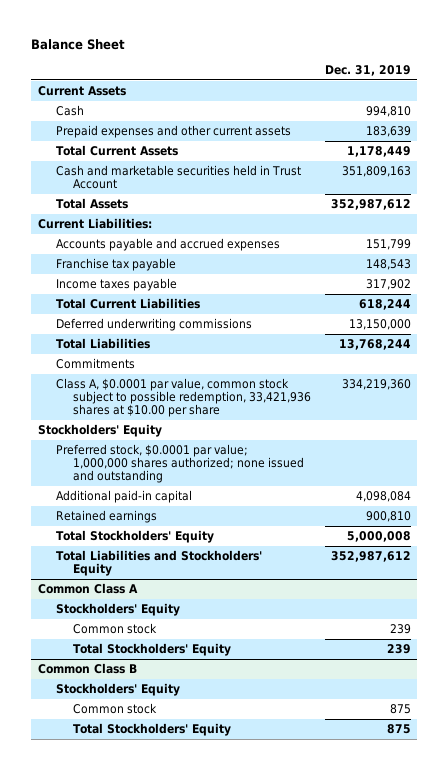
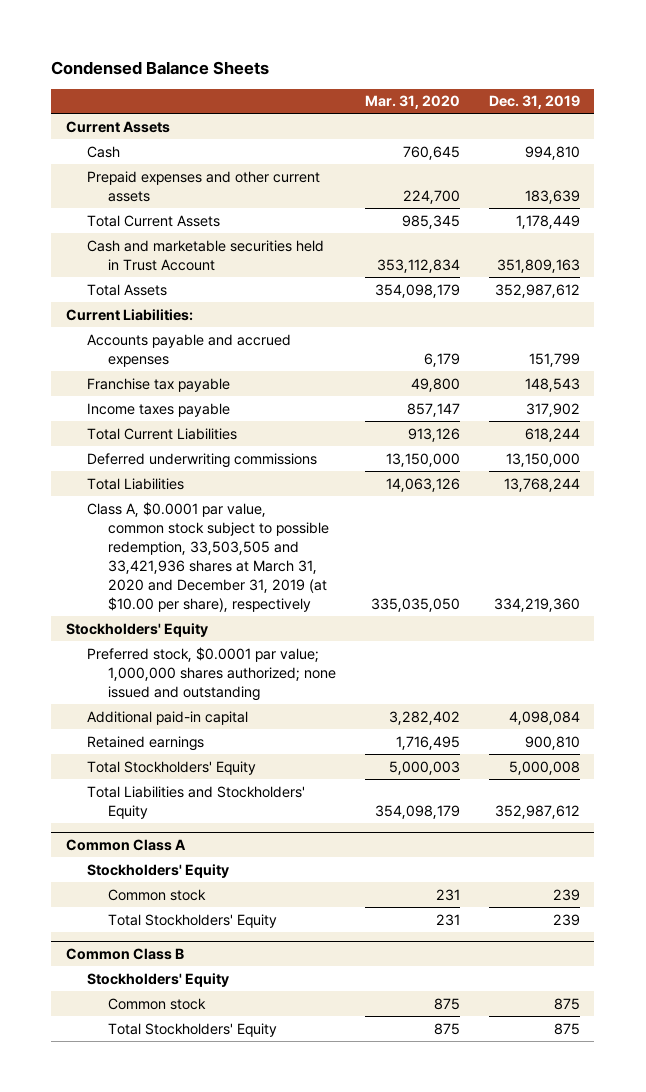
- Balance Sheet
+ Condensed Balance Sheets
- | Dec. 31, 2019
+ | Mar. 31, 2020 | Dec. 31, 2019
- Commitments
- Class A, $0.0001 par value, common stock subject to possible redemption, 33,421,936 shares at $10.00 per share | 334,219,360
+ Class A, $0.0001 par value, common stock subject to possible redemption, 33,503,505 and 33,421,936 shares at March 31, 2020 and December 31, 2019 (at $10.00 per share), respectively | 335,035,050 | 334,219,360

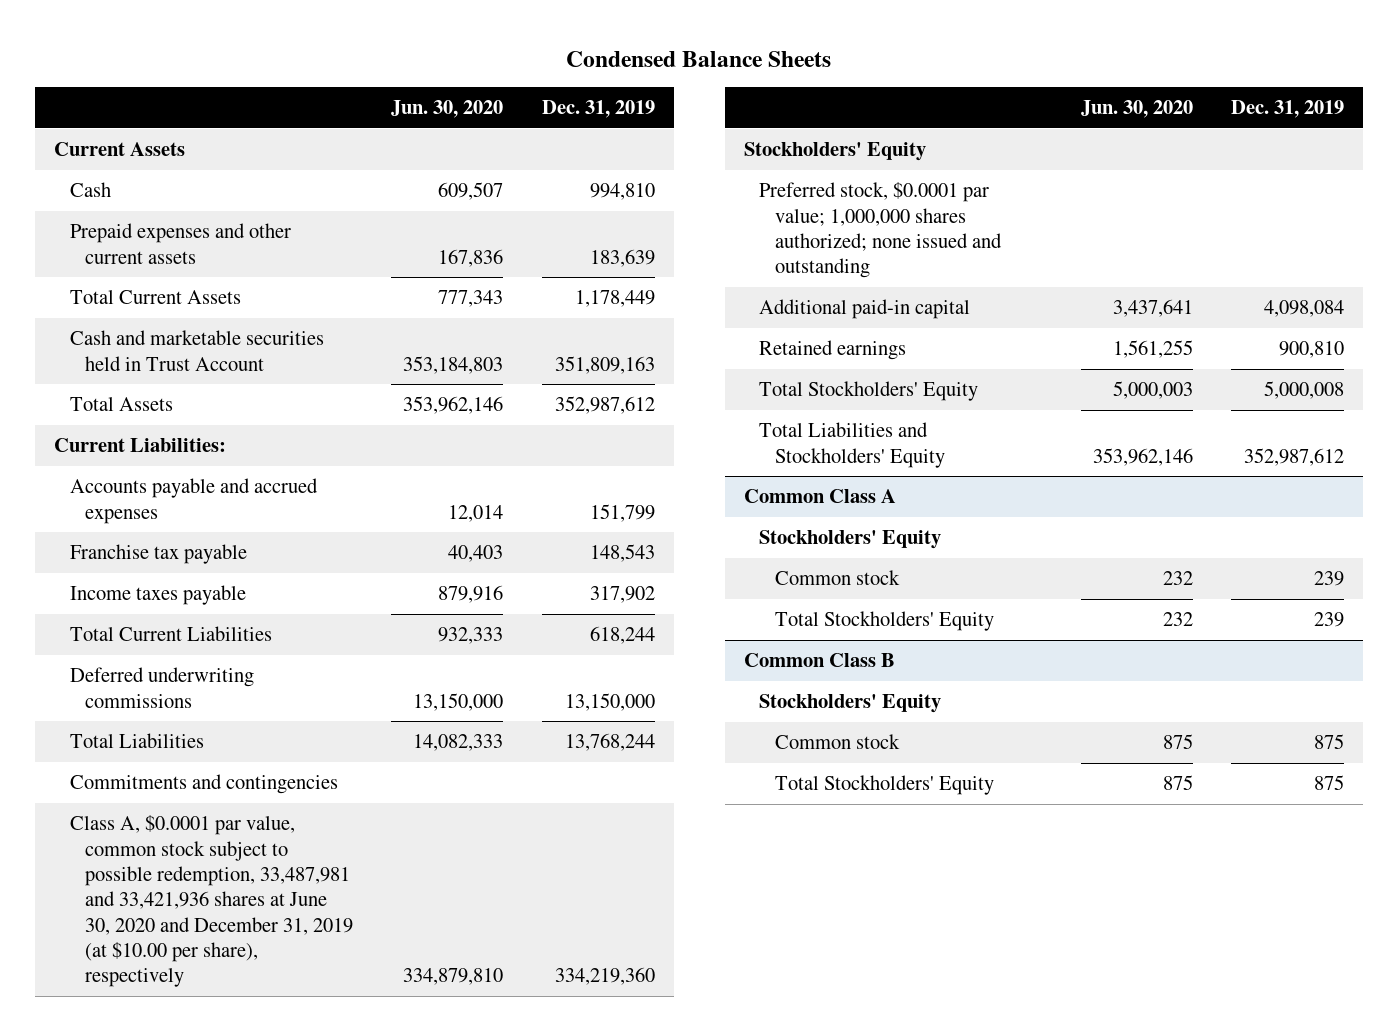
- | Mar. 31, 2020 | Dec. 31, 2019
+ | Jun. 30, 2020 | Dec. 31, 2019
- Class A, $0.0001 par value, common stock subject to possible redemption, 33,503,505 and 33,421,936 shares at March 31, 2020 and December 31, 2019 (at $10.00 per share), respectively | 335,035,050 | 334,219,360
+ Commitments and contingencies
+ Class A, $0.0001 par value, common stock subject to possible redemption, 33,487,981 and 33,421,936 shares at June 30, 2020 and December 31, 2019 (at $10.00 per share), respectively | 334,879,810 | 334,219,360

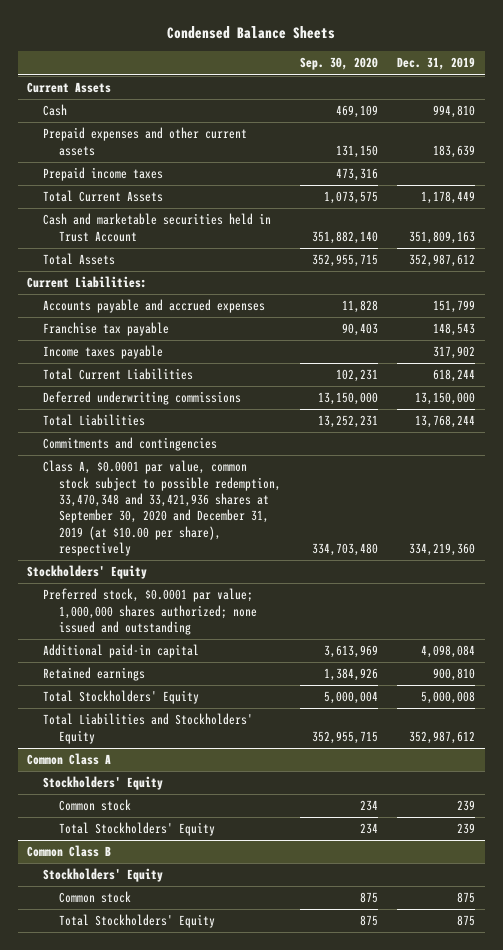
- | Jun. 30, 2020 | Dec. 31, 2019
+ | Sep. 30, 2020 | Dec. 31, 2019
+ Prepaid income taxes | 473,316 |
- Class A, $0.0001 par value, common stock subject to possible redemption, 33,487,981 and 33,421,936 shares at June 30, 2020 and December 31, 2019 (at $10.00 per share), respectively | 334,879,810 | 334,219,360
+ Class A, $0.0001 par value, common stock subject to possible redemption, 33,470,348 and 33,421,936 shares at September 30, 2020 and December 31, 2019 (at $10.00 per share), respectively | 334,703,480 | 334,219,360

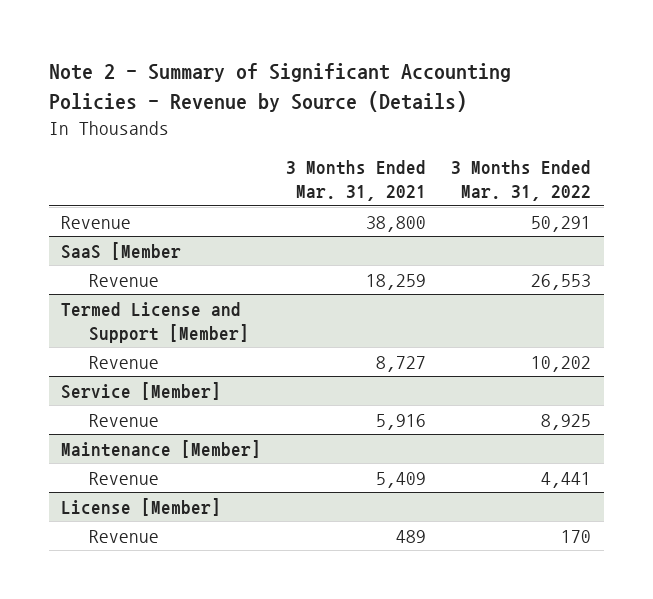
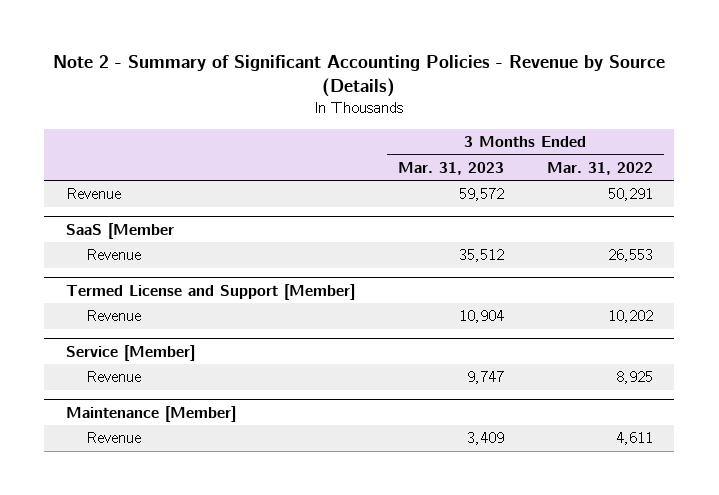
- | 3 Months Ended Mar. 31, 2021 | 3 Months Ended Mar. 31, 2022
+ | 3 Months Ended Mar. 31, 2023 | 3 Months Ended Mar. 31, 2022
@ Maintenance [Member]
- Revenue | 5,409 | 4,441
- License [Member]
- Revenue | 489 | 170
@ Maintenance [Member]
+ Revenue | 3,409 | 4,611

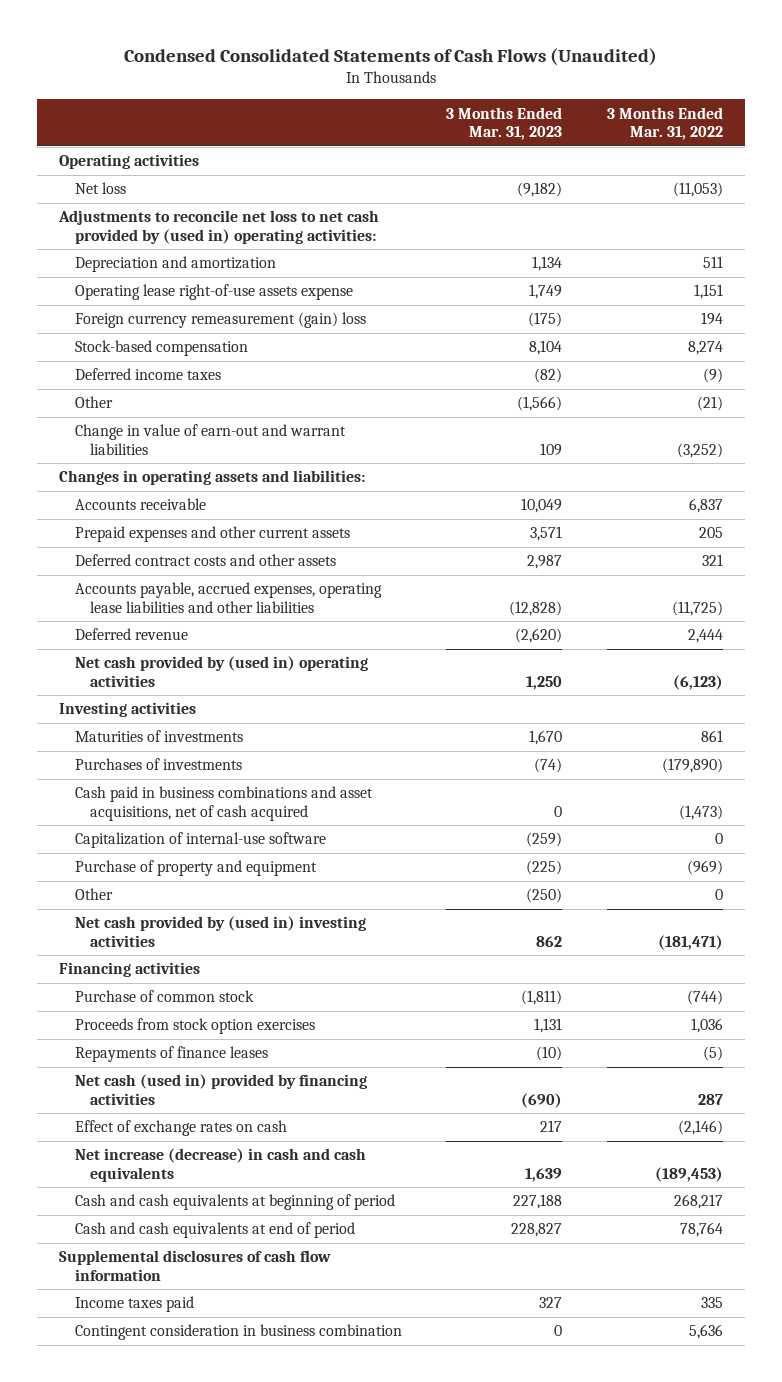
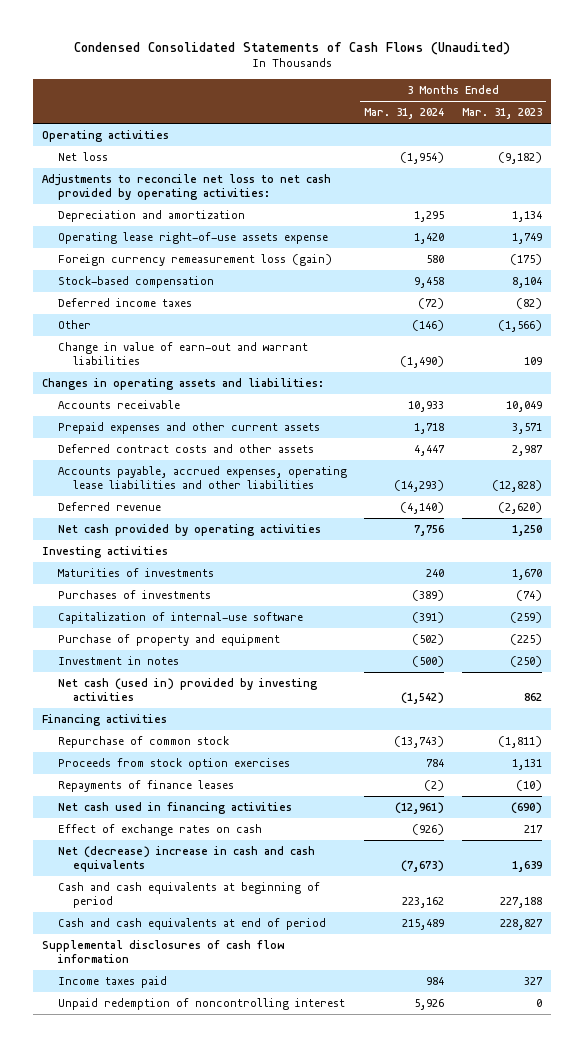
- | 3 Months Ended Mar. 31, 2023 | 3 Months Ended Mar. 31, 2022
+ | 3 Months Ended Mar. 31, 2024 | 3 Months Ended Mar. 31, 2023
- Adjustments to reconcile net loss to net cash provided by (used in) operating activities:
+ Adjustments to reconcile net loss to net cash provided by operating activities:
- Foreign currency remeasurement (gain) loss | (175) | 194
+ Foreign currency remeasurement loss (gain) | 580 | (175)
- Net cash provided by (used in) operating activities | 1,250 | (6,123)
+ Net cash provided by operating activities | 7,756 | 1,250
- Cash paid in business combinations and asset acquisitions, net of cash acquired | 0 | (1,473)
- Other | (250) | 0
- Net cash provided by (used in) investing activities | 862 | (181,471)
+ Investment in notes | (500) | (250)
+ Net cash (used in) provided by investing activities | (1,542) | 862
- Purchase of common stock | (1,811) | (744)
+ Repurchase of common stock | (13,743) | (1,811)
- Net cash (used in) provided by financing activities | (690) | 287
+ Net cash used in financing activities | (12,961) | (690)
- Net increase (decrease) in cash and cash equivalents | 1,639 | (189,453)
+ Net (decrease) increase in cash and cash equivalents | (7,673) | 1,639
- Contingent consideration in business combination | 0 | 5,636
+ Unpaid redemption of noncontrolling interest | 5,926 | 0

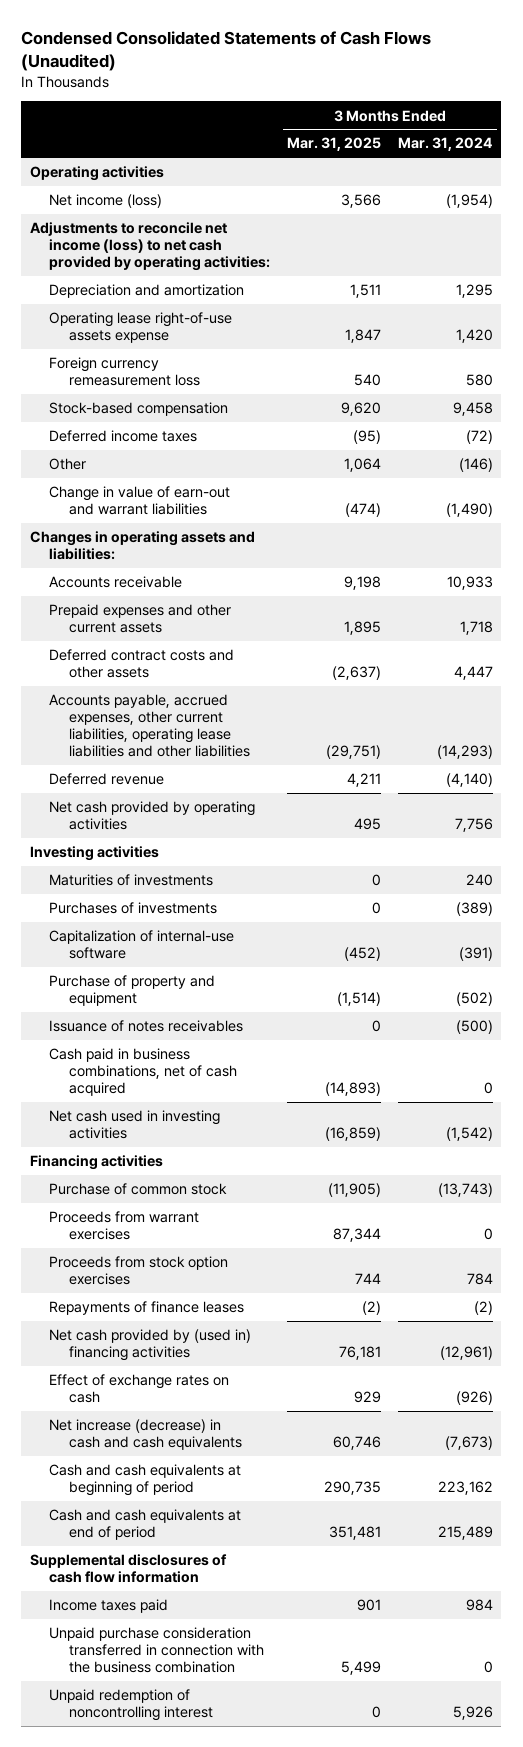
- | 3 Months Ended Mar. 31, 2024 | 3 Months Ended Mar. 31, 2023
+ | 3 Months Ended Mar. 31, 2025 | 3 Months Ended Mar. 31, 2024
- Net loss | (1,954) | (9,182)
- Adjustments to reconcile net loss to net cash provided by operating activities:
+ Net income (loss) | 3,566 | (1,954)
+ Adjustments to reconcile net income (loss) to net cash provided by operating activities:
- Foreign currency remeasurement loss (gain) | 580 | (175)
+ Foreign currency remeasurement loss | 540 | 580
- Accounts payable, accrued expenses, operating lease liabilities and other liabilities | (14,293) | (12,828)
+ Accounts payable, accrued expenses, other current liabilities, operating lease liabilities and other liabilities | (29,751) | (14,293)
- Investment in notes | (500) | (250)
- Net cash (used in) provided by investing activities | (1,542) | 862
+ Issuance of notes receivables | 0 | (500)
+ Cash paid in business combinations, net of cash acquired | (14,893) | 0
+ Net cash used in investing activities | (16,859) | (1,542)
- Repurchase of common stock | (13,743) | (1,811)
+ Purchase of common stock | (11,905) | (13,743)
+ Proceeds from warrant exercises | 87,344 | 0
- Net cash used in financing activities | (12,961) | (690)
+ Net cash provided by (used in) financing activities | 76,181 | (12,961)
- Net (decrease) increase in cash and cash equivalents | (7,673) | 1,639
+ Net increase (decrease) in cash and cash equivalents | 60,746 | (7,673)
+ Unpaid purchase consideration transferred in connection with the business combination | 5,499 | 0

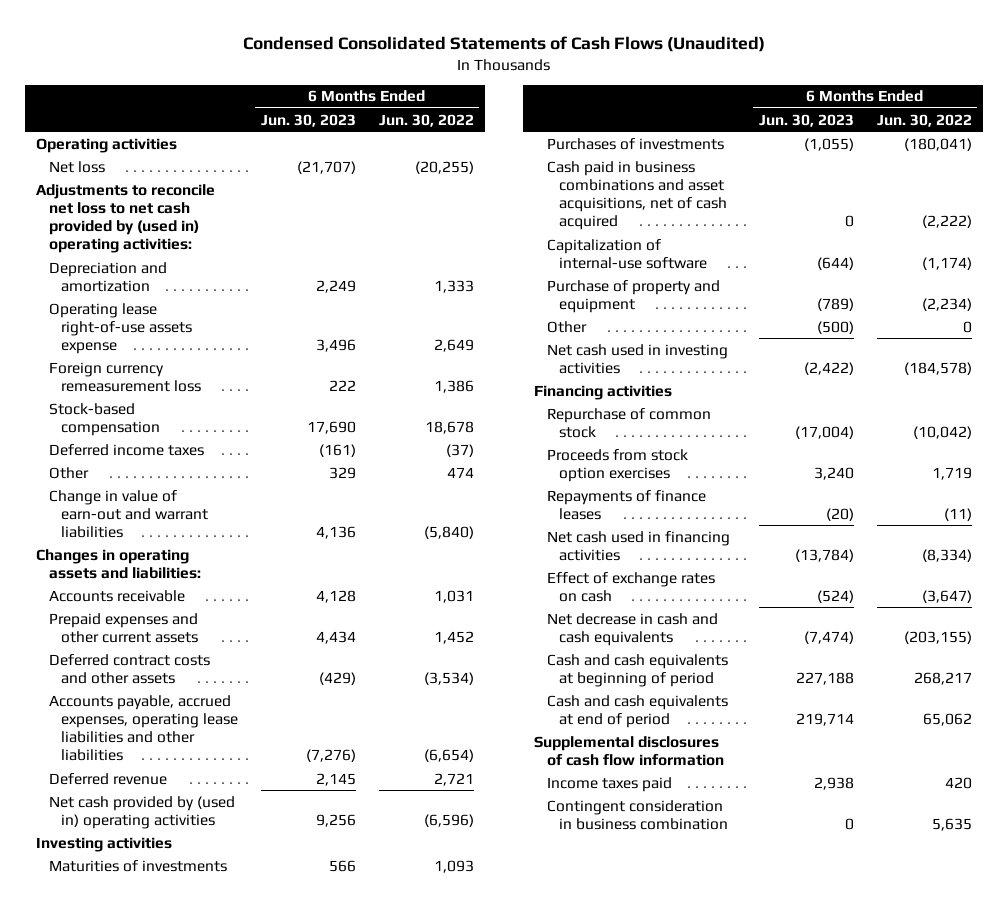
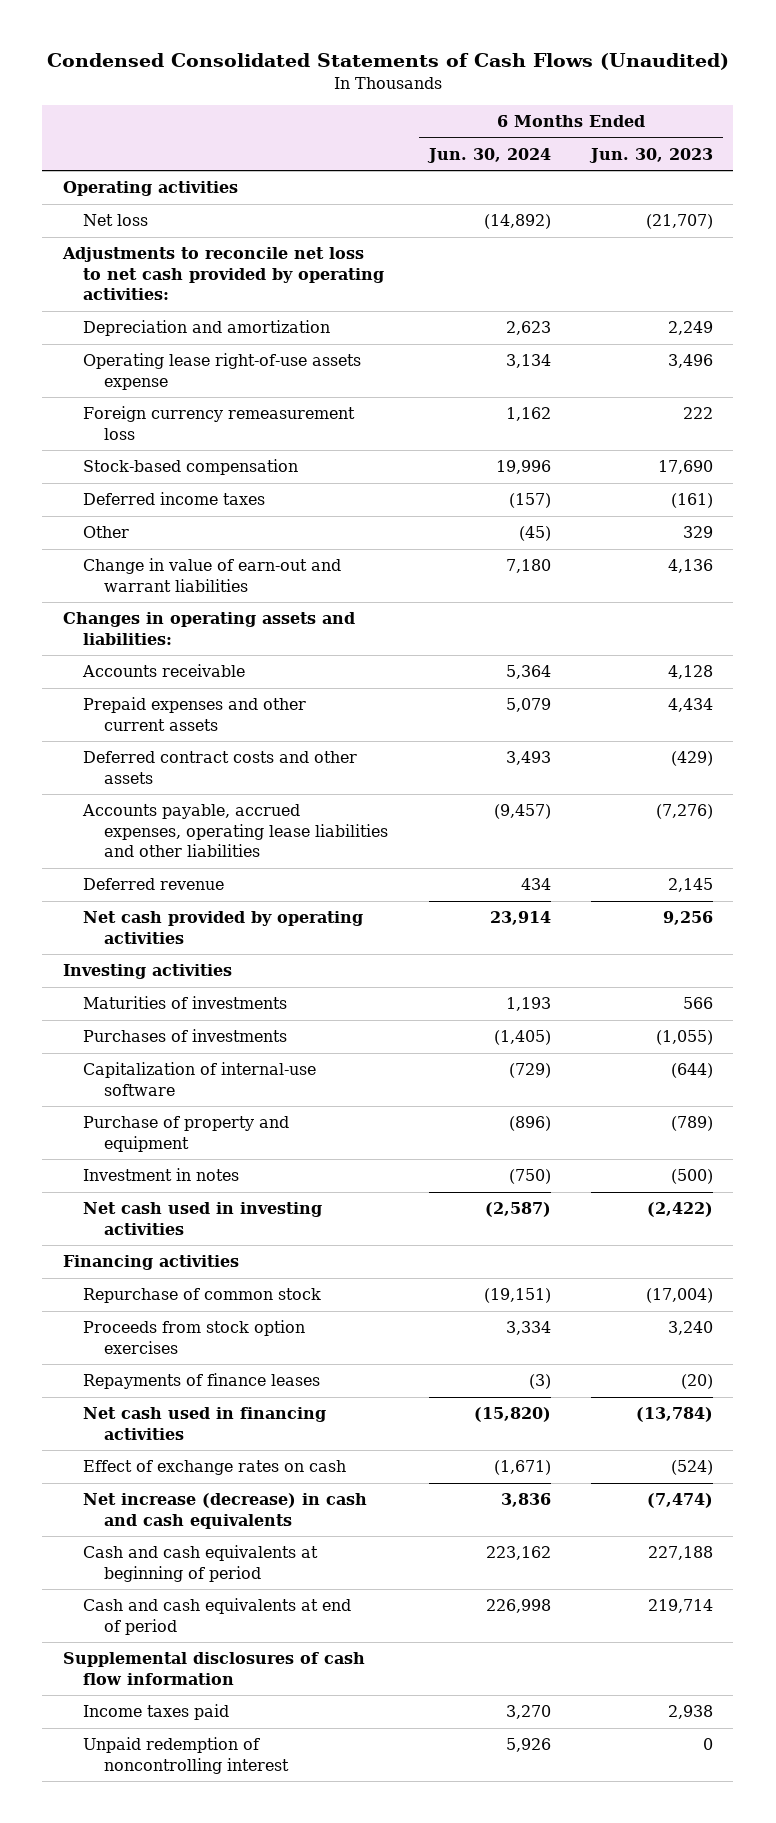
- | 6 Months Ended Jun. 30, 2023 | 6 Months Ended Jun. 30, 2022
+ | 6 Months Ended Jun. 30, 2024 | 6 Months Ended Jun. 30, 2023
- Adjustments to reconcile net loss to net cash provided by (used in) operating activities:
+ Adjustments to reconcile net loss to net cash provided by operating activities:
- Net cash provided by (used in) operating activities | 9,256 | (6,596)
+ Net cash provided by operating activities | 23,914 | 9,256
- Cash paid in business combinations and asset acquisitions, net of cash acquired | 0 | (2,222)
- Other | (500) | 0
+ Investment in notes | (750) | (500)
- Net decrease in cash and cash equivalents | (7,474) | (203,155)
+ Net increase (decrease) in cash and cash equivalents | 3,836 | (7,474)
- Contingent consideration in business combination | 0 | 5,635
+ Unpaid redemption of noncontrolling interest | 5,926 | 0

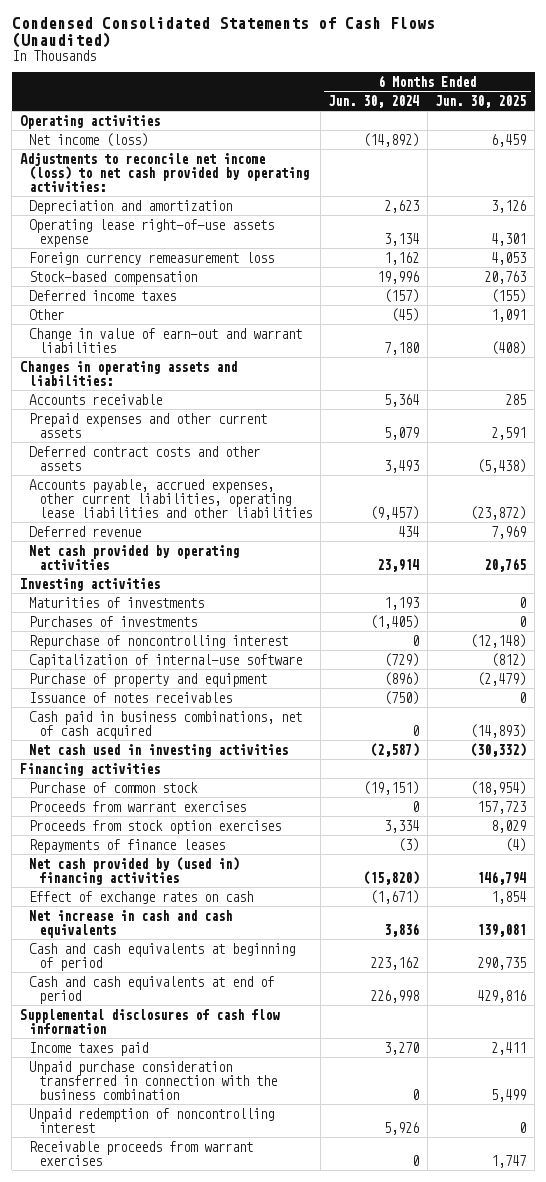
- | 6 Months Ended Jun. 30, 2024 | 6 Months Ended Jun. 30, 2023
+ | 6 Months Ended Jun. 30, 2024 | 6 Months Ended Jun. 30, 2025
- Net loss | (14,892) | (21,707)
- Adjustments to reconcile net loss to net cash provided by operating activities:
+ Net income (loss) | (14,892) | 6,459
+ Adjustments to reconcile net income (loss) to net cash provided by operating activities:
- Accounts payable, accrued expenses, operating lease liabilities and other liabilities | (9,457) | (7,276)
+ Accounts payable, accrued expenses, other current liabilities, operating lease liabilities and other liabilities | (9,457) | (23,872)
+ Repurchase of noncontrolling interest | 0 | (12,148)
- Investment in notes | (750) | (500)
+ Issuance of notes receivables | (750) | 0
+ Cash paid in business combinations, net of cash acquired | 0 | (14,893)
- Repurchase of common stock | (19,151) | (17,004)
+ Purchase of common stock | (19,151) | (18,954)
+ Proceeds from warrant exercises | 0 | 157,723
- Net cash used in financing activities | (15,820) | (13,784)
+ Net cash provided by (used in) financing activities | (15,820) | 146,794
- Net increase (decrease) in cash and cash equivalents | 3,836 | (7,474)
+ Net increase in cash and cash equivalents | 3,836 | 139,081
+ Unpaid purchase consideration transferred in connection with the business combination | 0 | 5,499
+ Receivable proceeds from warrant exercises | 0 | 1,747

